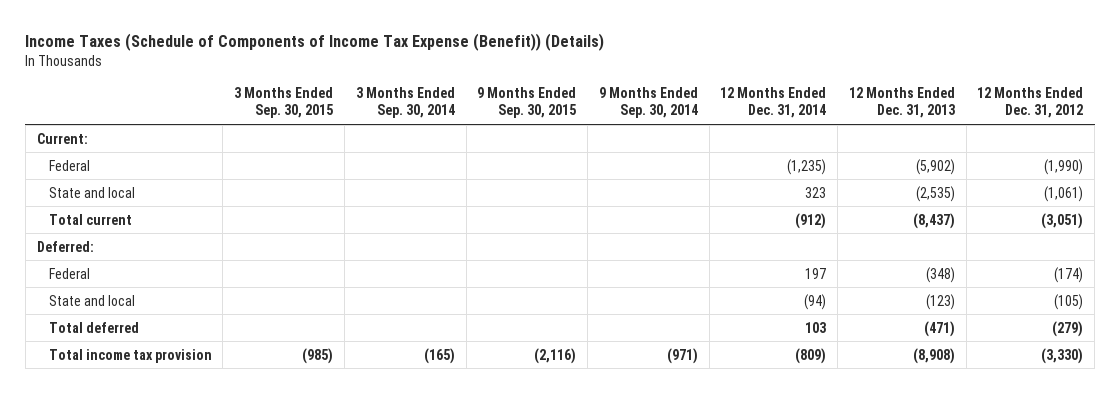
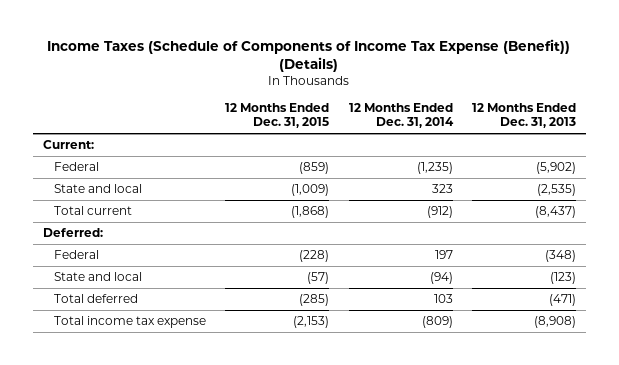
- | 3 Months Ended Sep. 30, 2015 | 3 Months Ended Sep. 30, 2014 | 9 Months Ended Sep. 30, 2015 | 9 Months Ended Sep. 30, 2014 | 12 Months Ended Dec. 31, 2014 | 12 Months Ended Dec. 31, 2013 | 12 Months Ended Dec. 31, 2012
+ | 12 Months Ended Dec. 31, 2015 | 12 Months Ended Dec. 31, 2014 | 12 Months Ended Dec. 31, 2013
- Total income tax provision | (985) | (165) | (2,116) | (971) | (809) | (8,908) | (3,330)
+ Total income tax expense | (2,153) | (809) | (8,908)

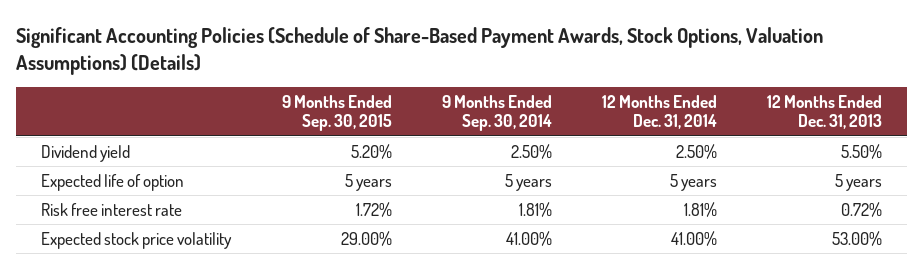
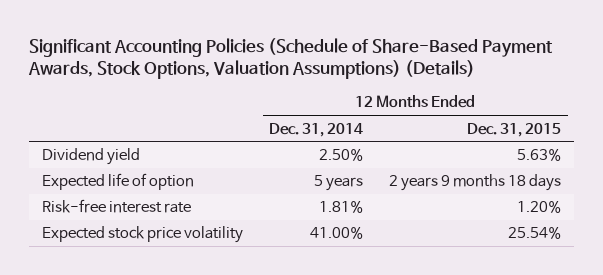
- | 9 Months Ended Sep. 30, 2015 | 9 Months Ended Sep. 30, 2014 | 12 Months Ended Dec. 31, 2014 | 12 Months Ended Dec. 31, 2013
+ | 12 Months Ended Dec. 31, 2014 | 12 Months Ended Dec. 31, 2015
- Risk free interest rate | 1.72% | 1.81% | 1.81% | 0.72%
+ Risk-free interest rate | 1.81% | 1.20%

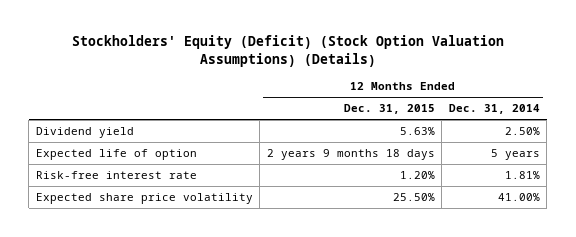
- Significant Accounting Policies (Schedule of Share-Based Payment Awards, Stock Options, Valuation Assumptions) (Details)
+ Stockholders' Equity (Deficit) (Stock Option Valuation Assumptions) (Details)
- | 12 Months Ended Dec. 31, 2014 | 12 Months Ended Dec. 31, 2015
+ | 12 Months Ended Dec. 31, 2015 | 12 Months Ended Dec. 31, 2014
- Expected stock price volatility | 41.00% | 25.54%
+ Expected share price volatility | 25.50% | 41.00%

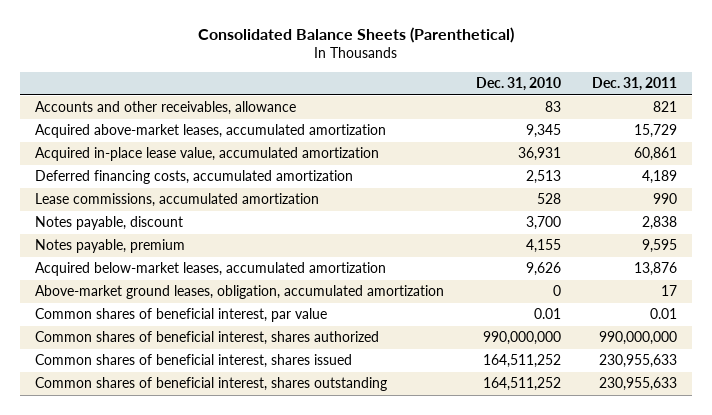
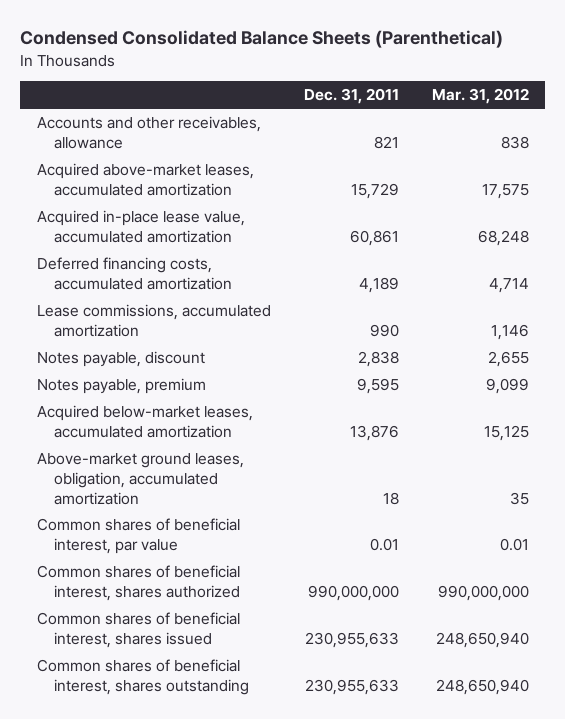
- Consolidated Balance Sheets (Parenthetical)
+ Condensed Consolidated Balance Sheets (Parenthetical)
- | Dec. 31, 2010 | Dec. 31, 2011
+ | Dec. 31, 2011 | Mar. 31, 2012
- Above-market ground leases, obligation, accumulated amortization | 0 | 17
+ Above-market ground leases, obligation, accumulated amortization | 18 | 35

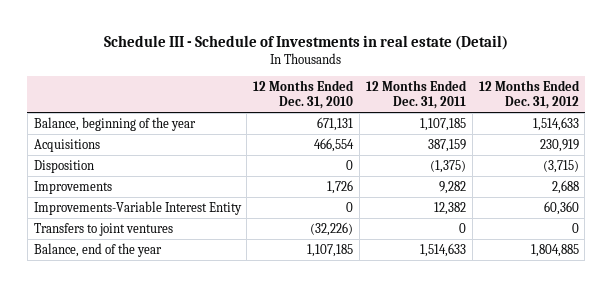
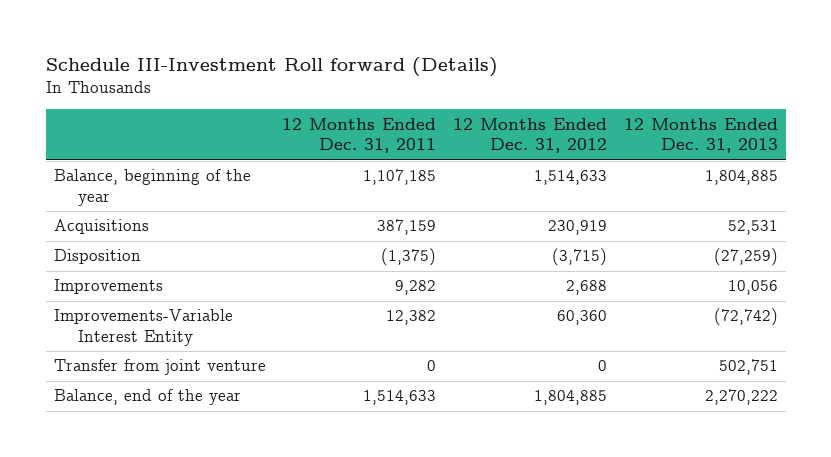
- Schedule III - Schedule of Investments in real estate (Detail)
+ Schedule III-Investment Roll forward (Details)
- | 12 Months Ended Dec. 31, 2010 | 12 Months Ended Dec. 31, 2011 | 12 Months Ended Dec. 31, 2012
+ | 12 Months Ended Dec. 31, 2011 | 12 Months Ended Dec. 31, 2012 | 12 Months Ended Dec. 31, 2013
- Transfers to joint ventures | (32,226) | 0 | 0
+ Transfer from joint venture | 0 | 0 | 502,751

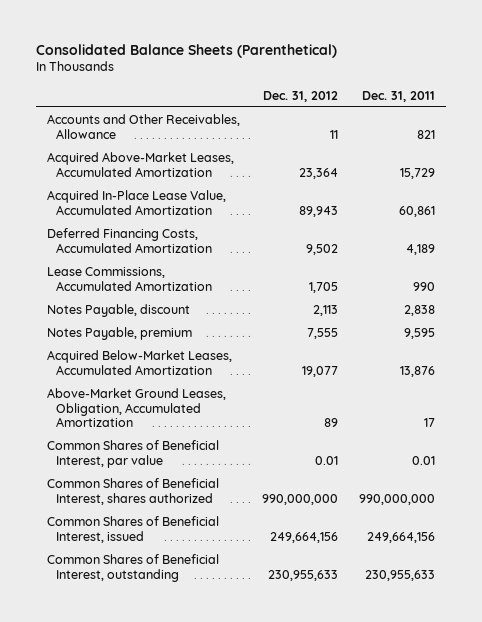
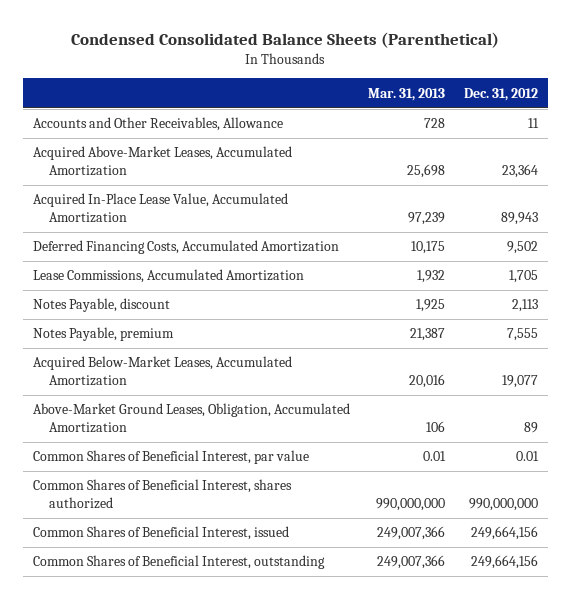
- Consolidated Balance Sheets (Parenthetical)
+ Condensed Consolidated Balance Sheets (Parenthetical)
- | Dec. 31, 2012 | Dec. 31, 2011
+ | Mar. 31, 2013 | Dec. 31, 2012
- Common Shares of Beneficial Interest, outstanding | 230,955,633 | 230,955,633
+ Common Shares of Beneficial Interest, outstanding | 249,007,366 | 249,664,156

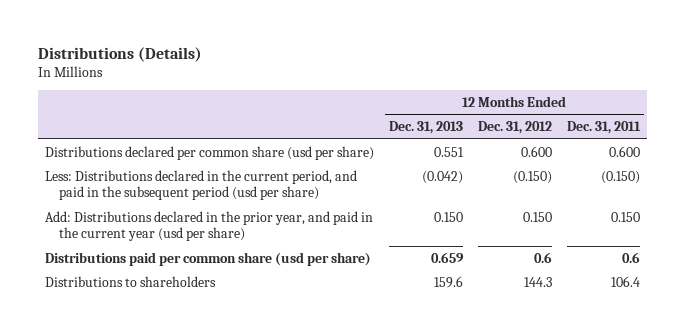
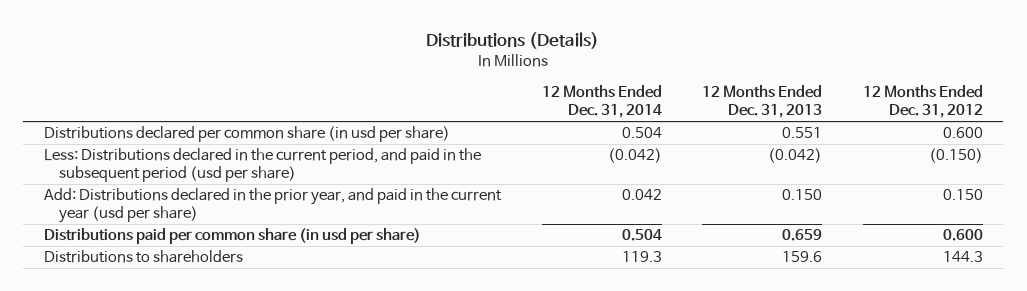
- | 12 Months Ended Dec. 31, 2013 | 12 Months Ended Dec. 31, 2012 | 12 Months Ended Dec. 31, 2011
+ | 12 Months Ended Dec. 31, 2014 | 12 Months Ended Dec. 31, 2013 | 12 Months Ended Dec. 31, 2012
- Distributions declared per common share (usd per share) | 0.551 | 0.600 | 0.600
+ Distributions declared per common share (in usd per share) | 0.504 | 0.551 | 0.600
- Distributions paid per common share (usd per share) | 0.659 | 0.6 | 0.6
+ Distributions paid per common share (in usd per share) | 0.504 | 0.659 | 0.600

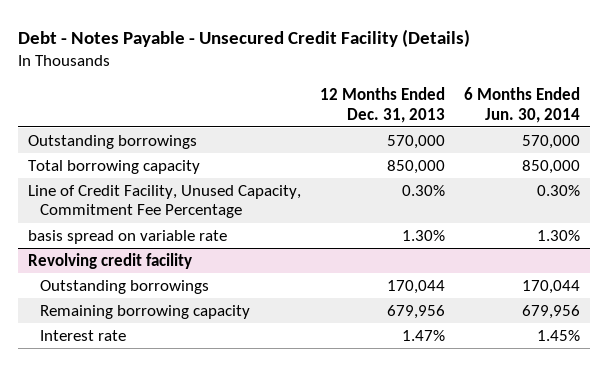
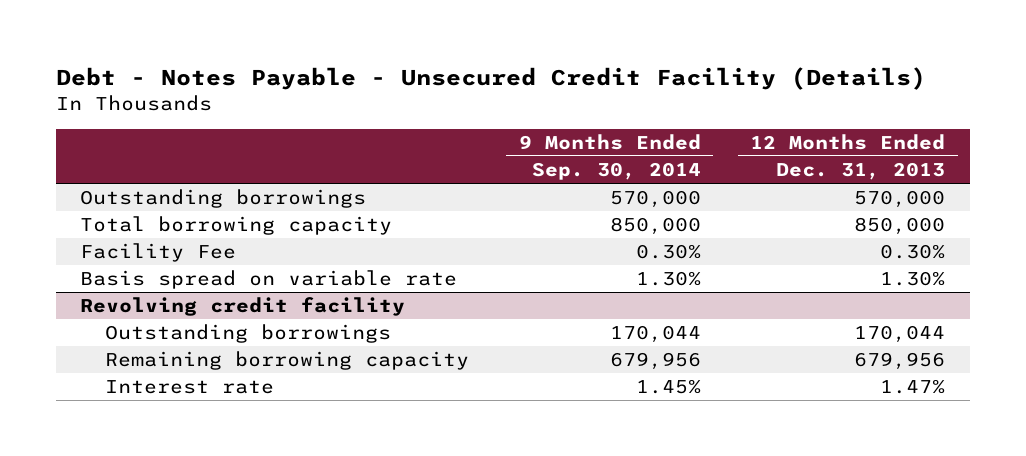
- | 12 Months Ended Dec. 31, 2013 | 6 Months Ended Jun. 30, 2014
+ | 9 Months Ended Sep. 30, 2014 | 12 Months Ended Dec. 31, 2013
- Line of Credit Facility, Unused Capacity, Commitment Fee Percentage | 0.30% | 0.30%
- basis spread on variable rate | 1.30% | 1.30%
+ Facility Fee | 0.30% | 0.30%
+ Basis spread on variable rate | 1.30% | 1.30%

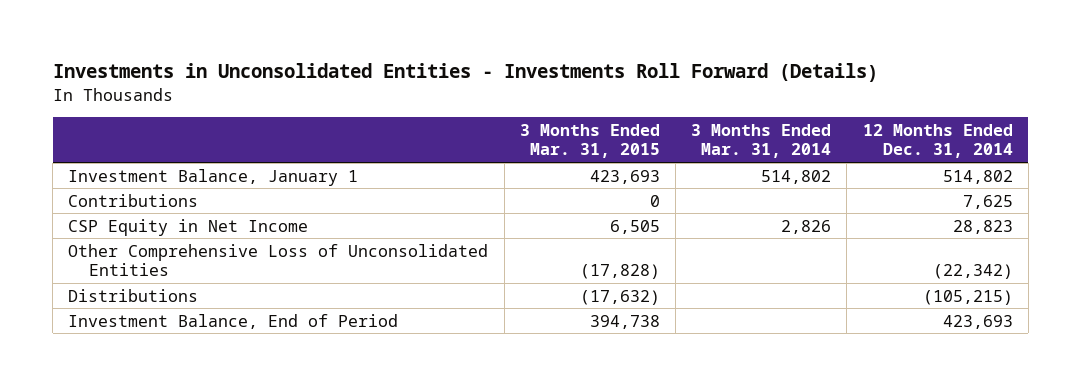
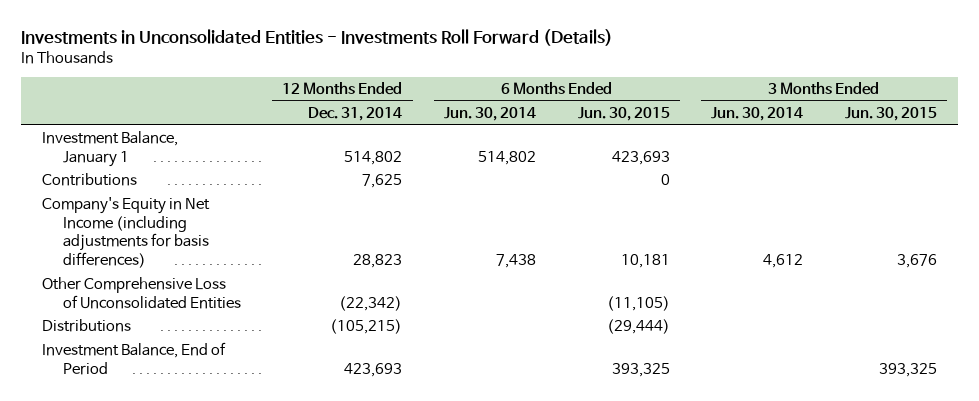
- | 3 Months Ended Mar. 31, 2015 | 3 Months Ended Mar. 31, 2014 | 12 Months Ended Dec. 31, 2014
+ | 12 Months Ended Dec. 31, 2014 | 6 Months Ended Jun. 30, 2014 | 6 Months Ended Jun. 30, 2015 | 3 Months Ended Jun. 30, 2014 | 3 Months Ended Jun. 30, 2015
- CSP Equity in Net Income | 6,505 | 2,826 | 28,823
+ Company's Equity in Net Income (including adjustments for basis differences) | 28,823 | 7,438 | 10,181 | 4,612 | 3,676

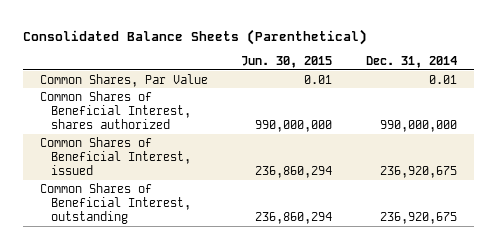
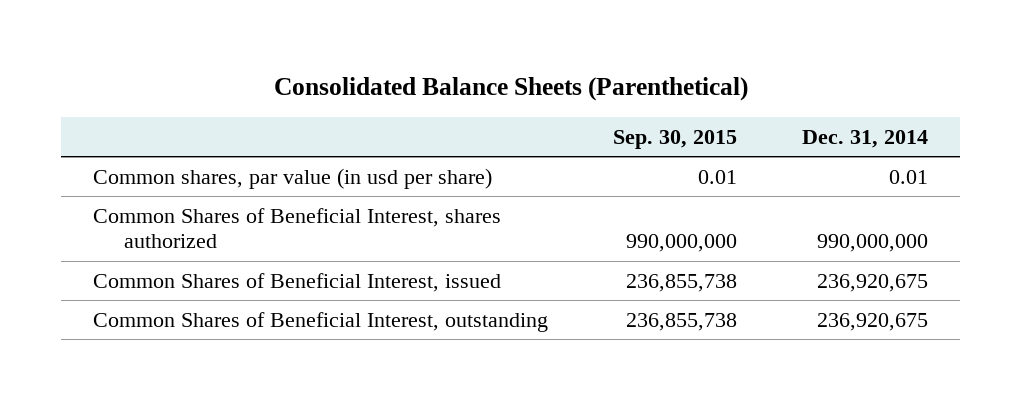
- | Jun. 30, 2015 | Dec. 31, 2014
+ | Sep. 30, 2015 | Dec. 31, 2014
- Common Shares, Par Value | 0.01 | 0.01
+ Common shares, par value (in usd per share) | 0.01 | 0.01

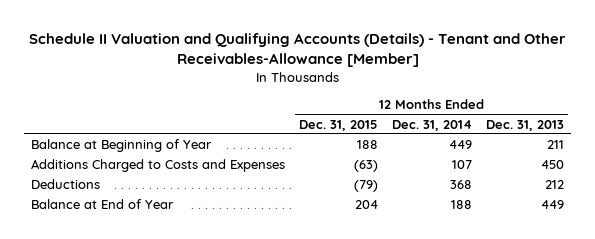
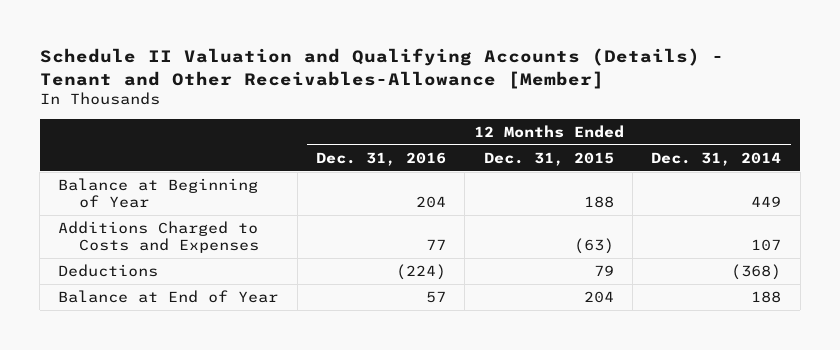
- | 12 Months Ended Dec. 31, 2015 | 12 Months Ended Dec. 31, 2014 | 12 Months Ended Dec. 31, 2013
+ | 12 Months Ended Dec. 31, 2016 | 12 Months Ended Dec. 31, 2015 | 12 Months Ended Dec. 31, 2014
- Deductions | (79) | 368 | 212
+ Deductions | (224) | 79 | (368)

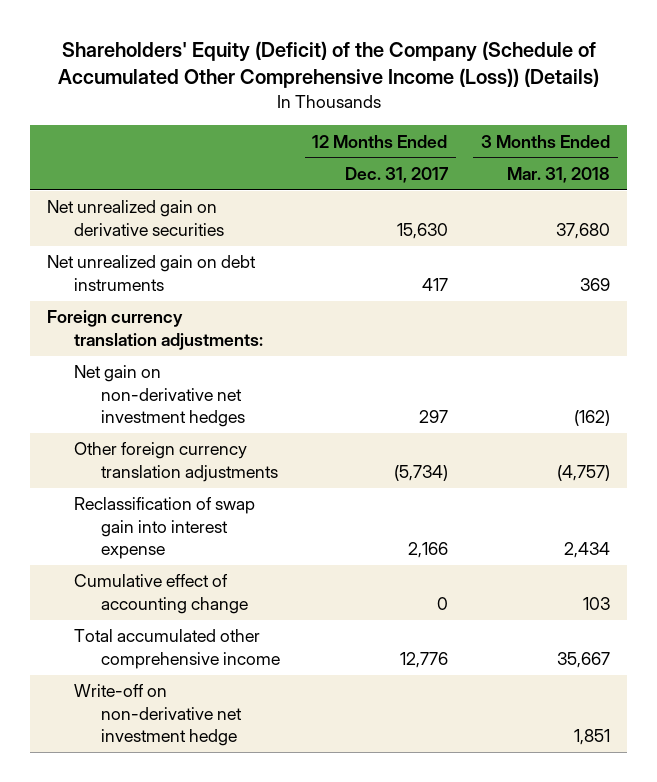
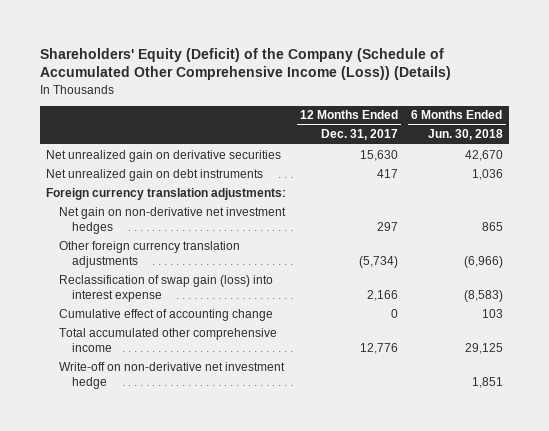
- | 12 Months Ended Dec. 31, 2017 | 3 Months Ended Mar. 31, 2018
+ | 12 Months Ended Dec. 31, 2017 | 6 Months Ended Jun. 30, 2018
- Reclassification of swap gain into interest expense | 2,166 | 2,434
+ Reclassification of swap gain (loss) into interest expense | 2,166 | (8,583)

